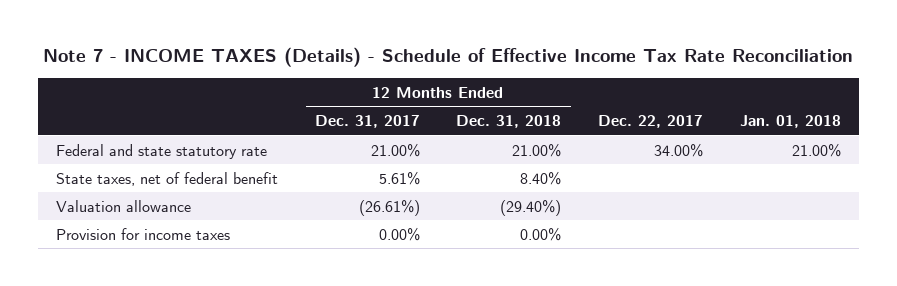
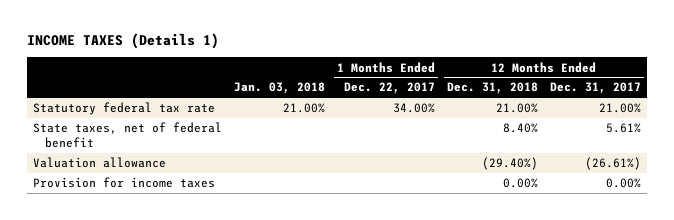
- Note 7 - INCOME TAXES (Details) - Schedule of Effective Income Tax Rate Reconciliation
+ INCOME TAXES (Details 1)
- | 12 Months Ended Dec. 31, 2017 | 12 Months Ended Dec. 31, 2018 | Dec. 22, 2017 | Jan. 01, 2018
+ | Jan. 03, 2018 | 1 Months Ended Dec. 22, 2017 | 12 Months Ended Dec. 31, 2018 | 12 Months Ended Dec. 31, 2017
- Federal and state statutory rate | 21.00% | 21.00% | 34.00% | 21.00%
+ Statutory federal tax rate | 21.00% | 34.00% | 21.00% | 21.00%

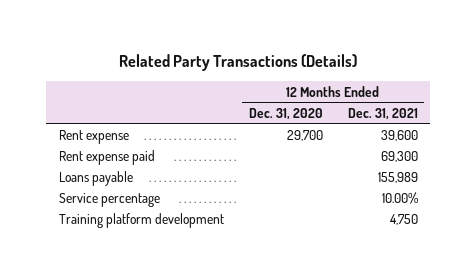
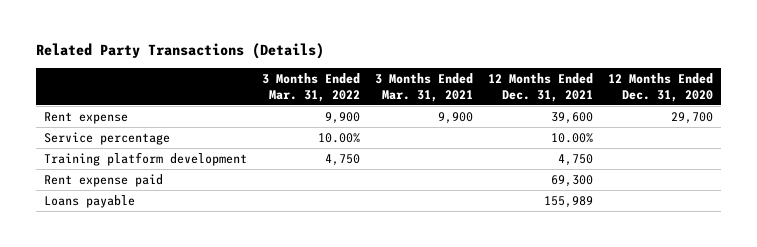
- | 12 Months Ended Dec. 31, 2020 | 12 Months Ended Dec. 31, 2021
+ | 3 Months Ended Mar. 31, 2022 | 3 Months Ended Mar. 31, 2021 | 12 Months Ended Dec. 31, 2021 | 12 Months Ended Dec. 31, 2020
moved down: Rent expense paid | | | 69,300 |
moved down: Loans payable | | | 155,989 |

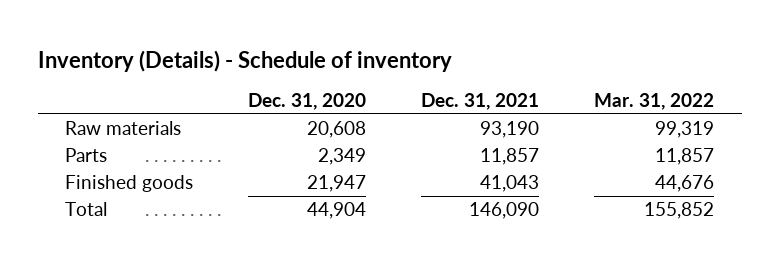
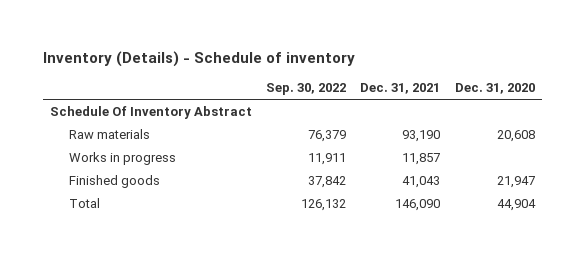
- | Dec. 31, 2020 | Dec. 31, 2021 | Mar. 31, 2022
+ | Sep. 30, 2022 | Dec. 31, 2021 | Dec. 31, 2020
+ Schedule Of Inventory Abstract
- Parts | 2,349 | 11,857 | 11,857
+ Works in progress | 11,911 | 11,857 |

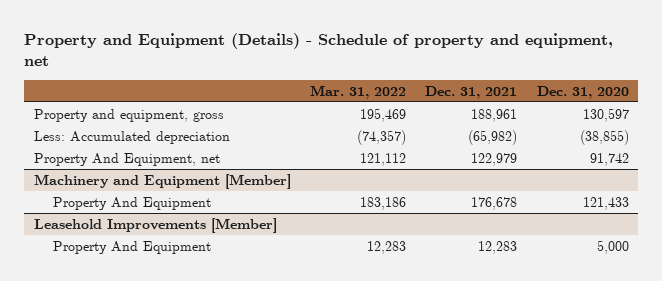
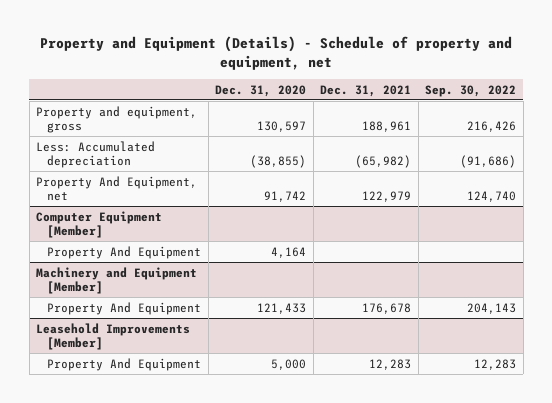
- | Mar. 31, 2022 | Dec. 31, 2021 | Dec. 31, 2020
+ | Dec. 31, 2020 | Dec. 31, 2021 | Sep. 30, 2022
+ Computer Equipment [Member]
+ Property And Equipment | 4,164 | |

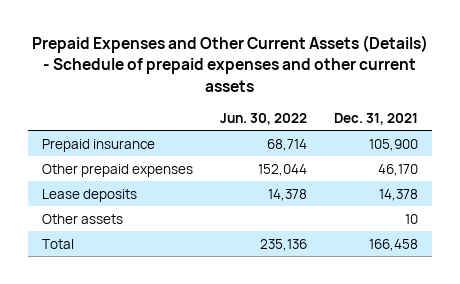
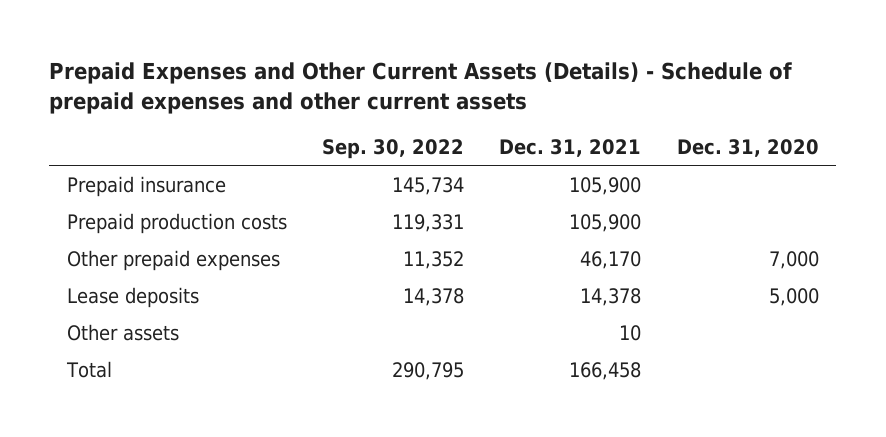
- | Jun. 30, 2022 | Dec. 31, 2021
+ | Sep. 30, 2022 | Dec. 31, 2021 | Dec. 31, 2020
+ Prepaid production costs | 119,331 | 105,900 |

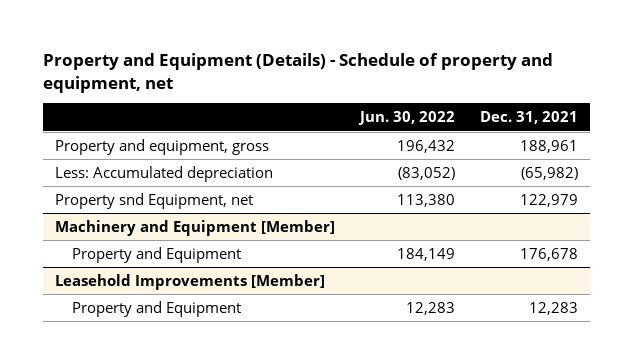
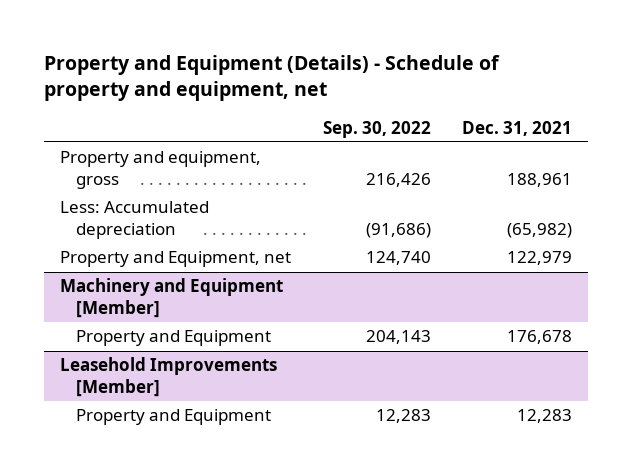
- | Jun. 30, 2022 | Dec. 31, 2021
+ | Sep. 30, 2022 | Dec. 31, 2021
- Property snd Equipment, net | 113,380 | 122,979
+ Property and Equipment, net | 124,740 | 122,979

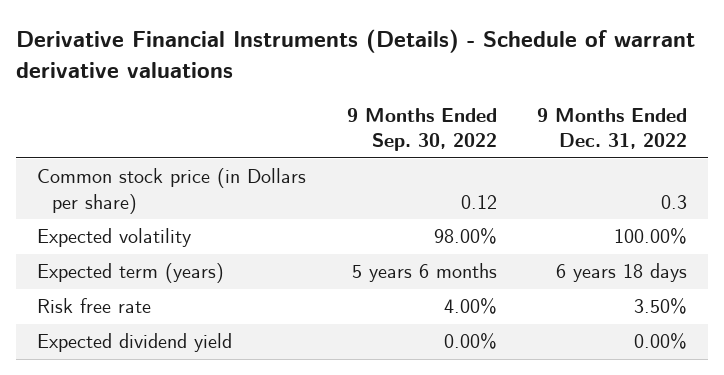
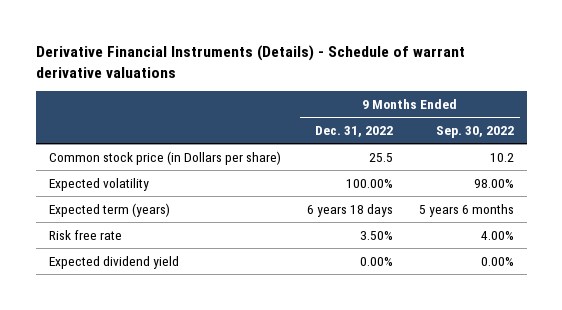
- | 9 Months Ended Sep. 30, 2022 | 9 Months Ended Dec. 31, 2022
+ | 9 Months Ended Dec. 31, 2022 | 9 Months Ended Sep. 30, 2022
- Common stock price (in Dollars per share) | 0.12 | 0.3
+ Common stock price (in Dollars per share) | 25.5 | 10.2

